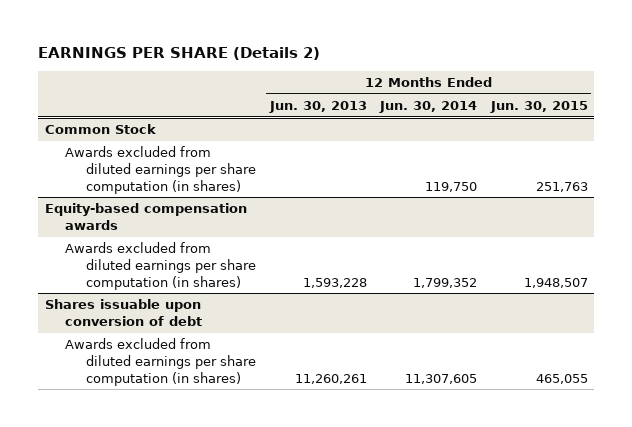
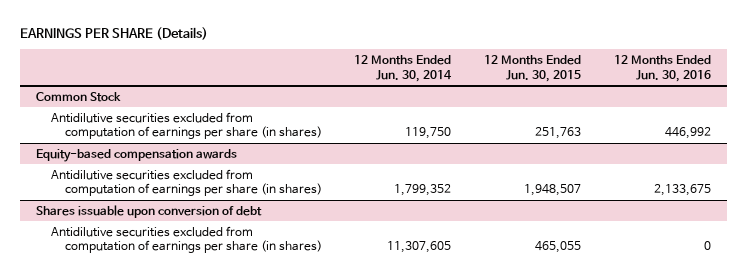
- EARNINGS PER SHARE (Details 2)
+ EARNINGS PER SHARE (Details)
- | 12 Months Ended Jun. 30, 2013 | 12 Months Ended Jun. 30, 2014 | 12 Months Ended Jun. 30, 2015
+ | 12 Months Ended Jun. 30, 2014 | 12 Months Ended Jun. 30, 2015 | 12 Months Ended Jun. 30, 2016
@ Common Stock
- Awards excluded from diluted earnings per share computation (in shares) | | 119,750 | 251,763
+ Antidilutive securities excluded from computation of earnings per share (in shares) | 119,750 | 251,763 | 446,992
@ Equity-based compensation awards
- Awards excluded from diluted earnings per share computation (in shares) | 1,593,228 | 1,799,352 | 1,948,507
+ Antidilutive securities excluded from computation of earnings per share (in shares) | 1,799,352 | 1,948,507 | 2,133,675
@ Shares issuable upon conversion of debt
- Awards excluded from diluted earnings per share computation (in shares) | 11,260,261 | 11,307,605 | 465,055
+ Antidilutive securities excluded from computation of earnings per share (in shares) | 11,307,605 | 465,055 | 0

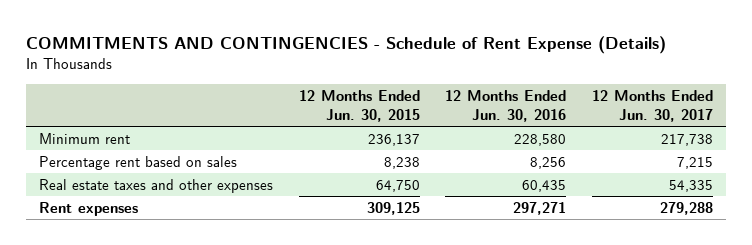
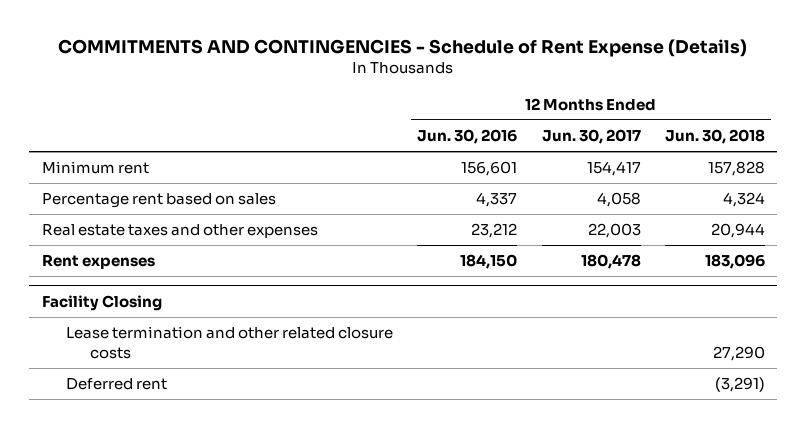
- | 12 Months Ended Jun. 30, 2015 | 12 Months Ended Jun. 30, 2016 | 12 Months Ended Jun. 30, 2017
+ | 12 Months Ended Jun. 30, 2016 | 12 Months Ended Jun. 30, 2017 | 12 Months Ended Jun. 30, 2018
- Minimum rent | 236,137 | 228,580 | 217,738
- Percentage rent based on sales | 8,238 | 8,256 | 7,215
- Real estate taxes and other expenses | 64,750 | 60,435 | 54,335
- Rent expenses | 309,125 | 297,271 | 279,288
+ Minimum rent | 156,601 | 154,417 | 157,828
+ Percentage rent based on sales | 4,337 | 4,058 | 4,324
+ Real estate taxes and other expenses | 23,212 | 22,003 | 20,944
+ Rent expenses | 184,150 | 180,478 | 183,096
+ Facility Closing
+ Lease termination and other related closure costs | | | 27,290
+ Deferred rent | | | (3,291)

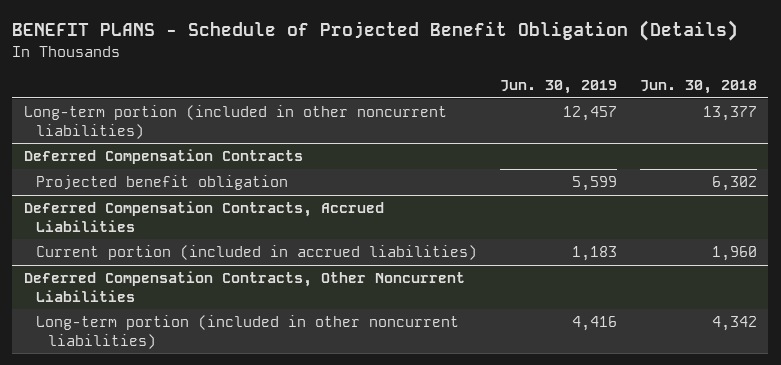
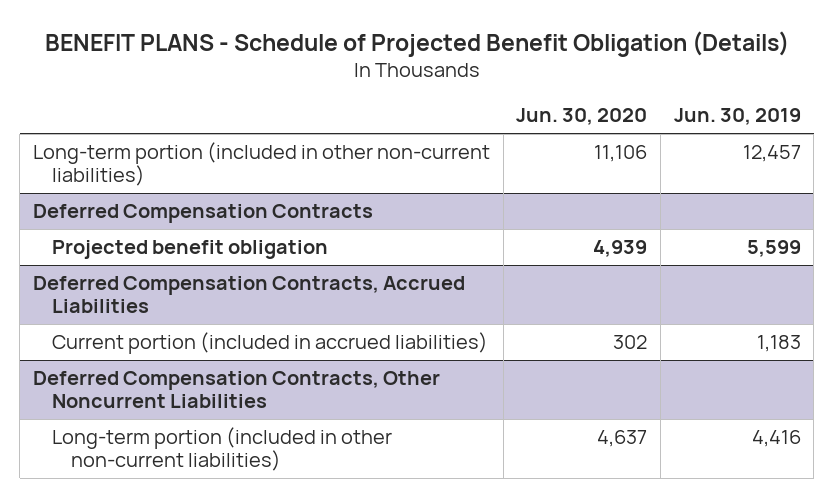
- | Jun. 30, 2019 | Jun. 30, 2018
+ | Jun. 30, 2020 | Jun. 30, 2019
- Long-term portion (included in other noncurrent liabilities) | 12,457 | 13,377
+ Long-term portion (included in other non-current liabilities) | 11,106 | 12,457
@ Deferred Compensation Contracts, Other Noncurrent Liabilities
- Long-term portion (included in other noncurrent liabilities) | 4,416 | 4,342
+ Long-term portion (included in other non-current liabilities) | 4,637 | 4,416

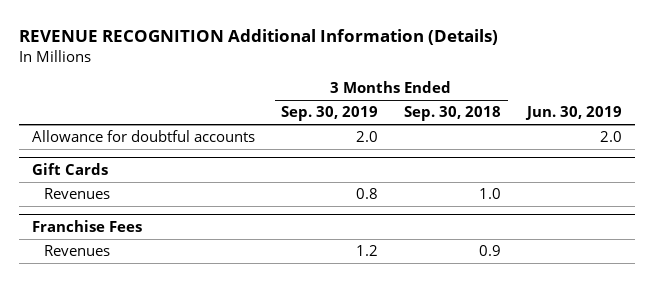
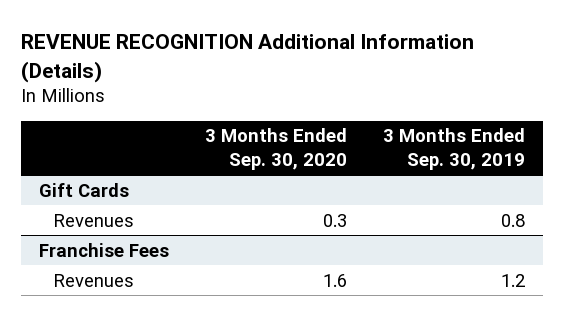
- | 3 Months Ended Sep. 30, 2019 | 3 Months Ended Sep. 30, 2018 | Jun. 30, 2019
+ | 3 Months Ended Sep. 30, 2020 | 3 Months Ended Sep. 30, 2019
- Allowance for doubtful accounts | 2.0 | | 2.0

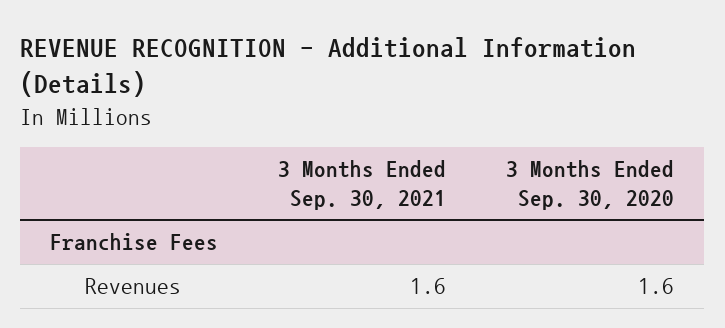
- REVENUE RECOGNITION Additional Information (Details)
+ REVENUE RECOGNITION - Additional Information (Details)
- | 3 Months Ended Sep. 30, 2020 | 3 Months Ended Sep. 30, 2019
+ | 3 Months Ended Sep. 30, 2021 | 3 Months Ended Sep. 30, 2020
- Gift Cards
- Revenues | 0.3 | 0.8

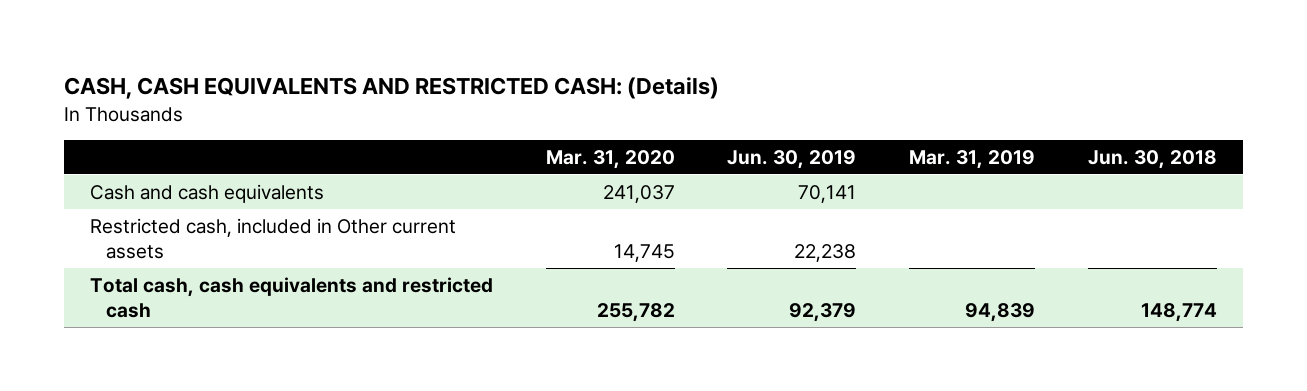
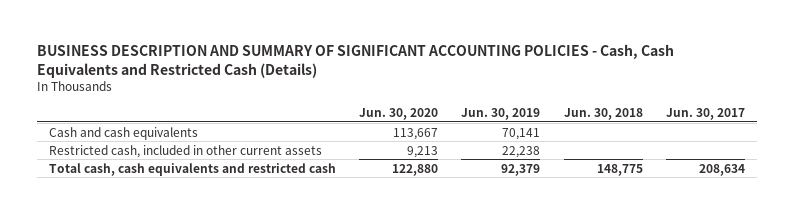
- CASH, CASH EQUIVALENTS AND RESTRICTED CASH: (Details)
+ BUSINESS DESCRIPTION AND SUMMARY OF SIGNIFICANT ACCOUNTING POLICIES - Cash, Cash Equivalents and Restricted Cash (Details)
- | Mar. 31, 2020 | Jun. 30, 2019 | Mar. 31, 2019 | Jun. 30, 2018
+ | Jun. 30, 2020 | Jun. 30, 2019 | Jun. 30, 2018 | Jun. 30, 2017
- Restricted cash, included in Other current assets | 14,745 | 22,238 | |
- Total cash, cash equivalents and restricted cash | 255,782 | 92,379 | 94,839 | 148,774
+ Restricted cash, included in other current assets | 9,213 | 22,238 | |
+ Total cash, cash equivalents and restricted cash | 122,880 | 92,379 | 148,775 | 208,634

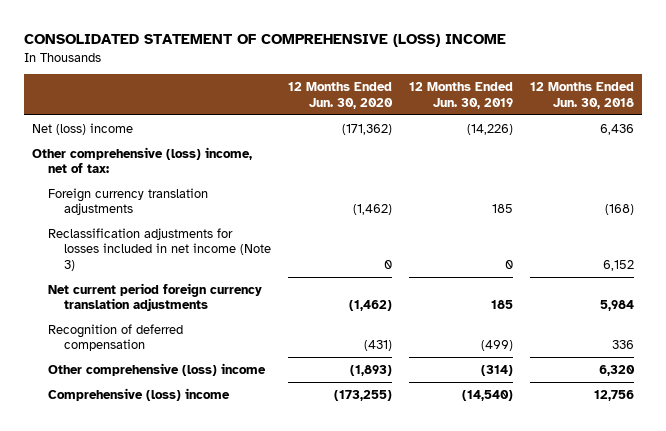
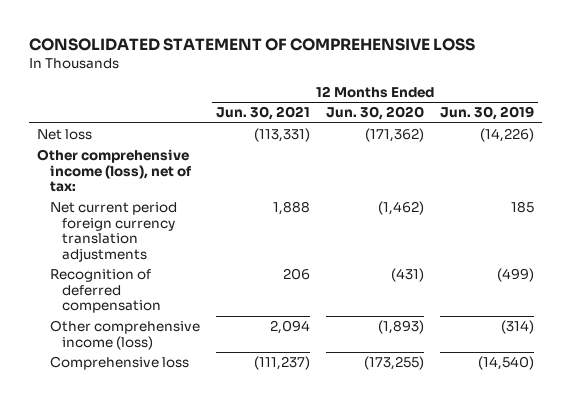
- CONSOLIDATED STATEMENT OF COMPREHENSIVE (LOSS) INCOME
+ CONSOLIDATED STATEMENT OF COMPREHENSIVE LOSS
- | 12 Months Ended Jun. 30, 2020 | 12 Months Ended Jun. 30, 2019 | 12 Months Ended Jun. 30, 2018
+ | 12 Months Ended Jun. 30, 2021 | 12 Months Ended Jun. 30, 2020 | 12 Months Ended Jun. 30, 2019
- Net (loss) income | (171,362) | (14,226) | 6,436
- Other comprehensive (loss) income, net of tax:
- Foreign currency translation adjustments | (1,462) | 185 | (168)
- Reclassification adjustments for losses included in net income (Note 3) | 0 | 0 | 6,152
+ Net loss | (113,331) | (171,362) | (14,226)
+ Other comprehensive income (loss), net of tax:
- Other comprehensive (loss) income | (1,893) | (314) | 6,320
- Comprehensive (loss) income | (173,255) | (14,540) | 12,756
+ Other comprehensive income (loss) | 2,094 | (1,893) | (314)
+ Comprehensive loss | (111,237) | (173,255) | (14,540)

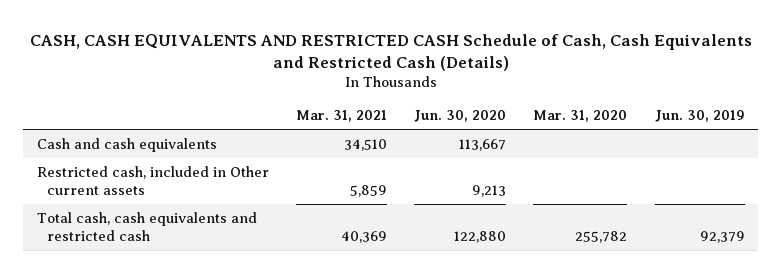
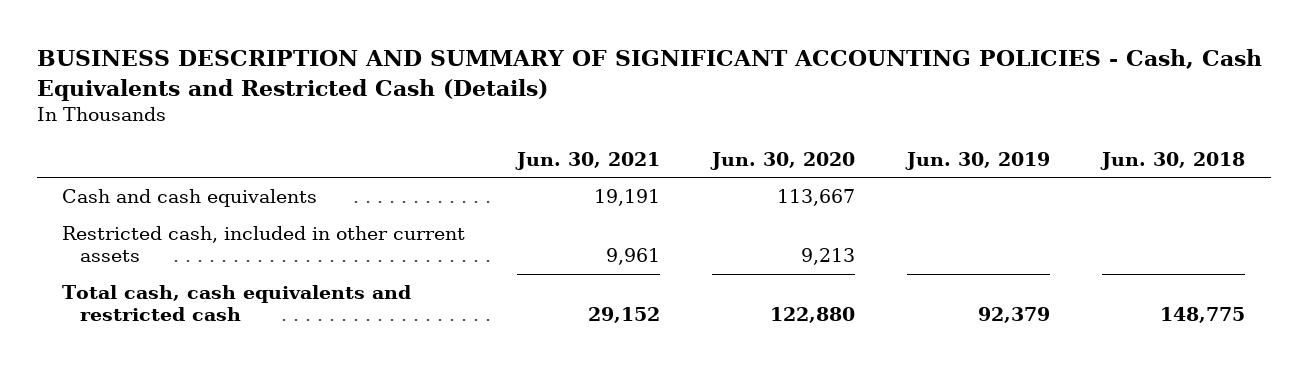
- CASH, CASH EQUIVALENTS AND RESTRICTED CASH Schedule of Cash, Cash Equivalents and Restricted Cash (Details)
+ BUSINESS DESCRIPTION AND SUMMARY OF SIGNIFICANT ACCOUNTING POLICIES - Cash, Cash Equivalents and Restricted Cash (Details)
- | Mar. 31, 2021 | Jun. 30, 2020 | Mar. 31, 2020 | Jun. 30, 2019
+ | Jun. 30, 2021 | Jun. 30, 2020 | Jun. 30, 2019 | Jun. 30, 2018
- Restricted cash, included in Other current assets | 5,859 | 9,213 | |
+ Restricted cash, included in other current assets | 9,961 | 9,213 | |

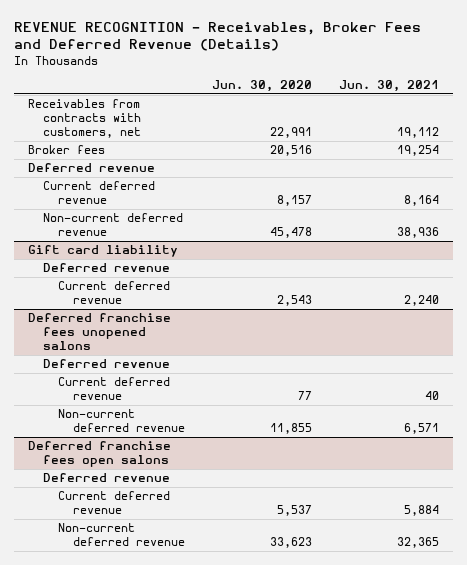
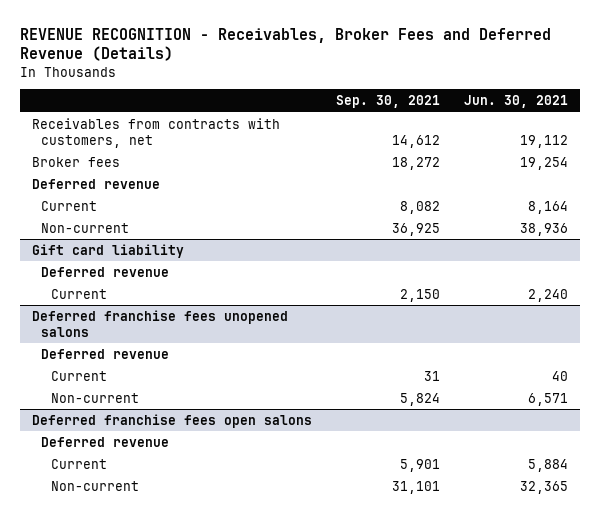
- | Jun. 30, 2020 | Jun. 30, 2021
+ | Sep. 30, 2021 | Jun. 30, 2021
- Current deferred revenue | 8,157 | 8,164
- Non-current deferred revenue | 45,478 | 38,936
+ Current | 8,082 | 8,164
+ Non-current | 36,925 | 38,936
@ Gift card liability
- Current deferred revenue | 2,543 | 2,240
+ Current | 2,150 | 2,240
@ Deferred franchise fees unopened salons
- Current deferred revenue | 77 | 40
- Non-current deferred revenue | 11,855 | 6,571
+ Current | 31 | 40
+ Non-current | 5,824 | 6,571
@ Deferred franchise fees open salons
- Current deferred revenue | 5,537 | 5,884
- Non-current deferred revenue | 33,623 | 32,365
+ Current | 5,901 | 5,884
+ Non-current | 31,101 | 32,365

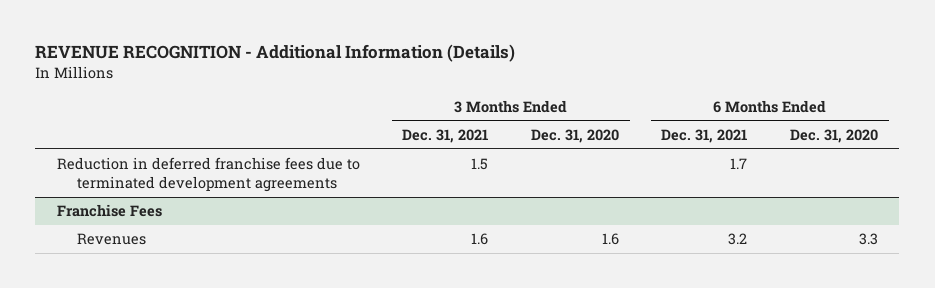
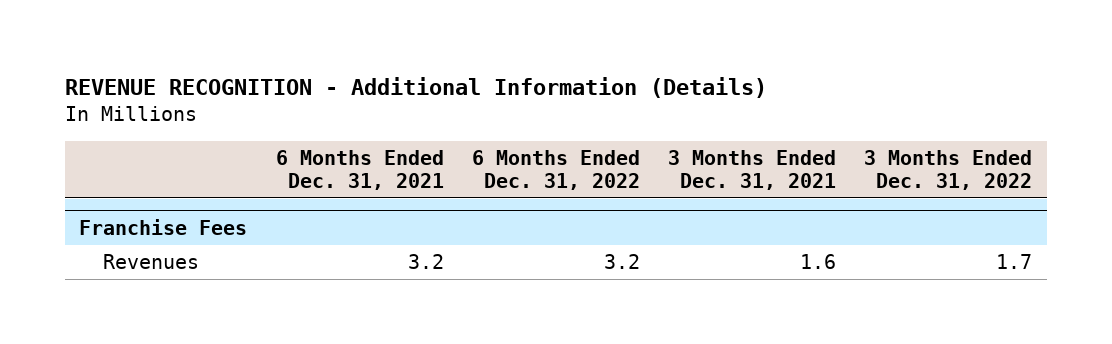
- | 3 Months Ended Dec. 31, 2021 | 3 Months Ended Dec. 31, 2020 | 6 Months Ended Dec. 31, 2021 | 6 Months Ended Dec. 31, 2020
+ | 6 Months Ended Dec. 31, 2021 | 6 Months Ended Dec. 31, 2022 | 3 Months Ended Dec. 31, 2021 | 3 Months Ended Dec. 31, 2022
- Reduction in deferred franchise fees due to terminated development agreements | 1.5 | | 1.7 |

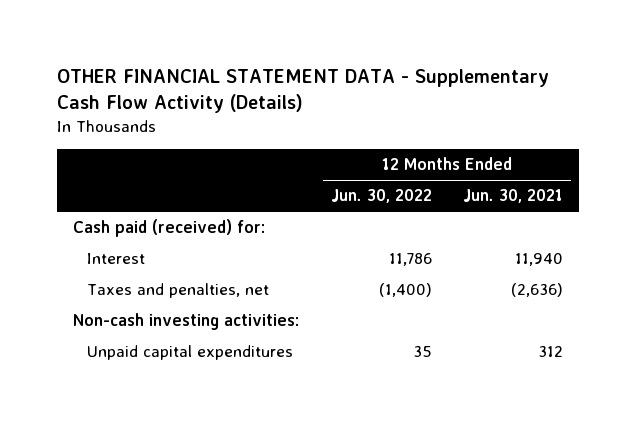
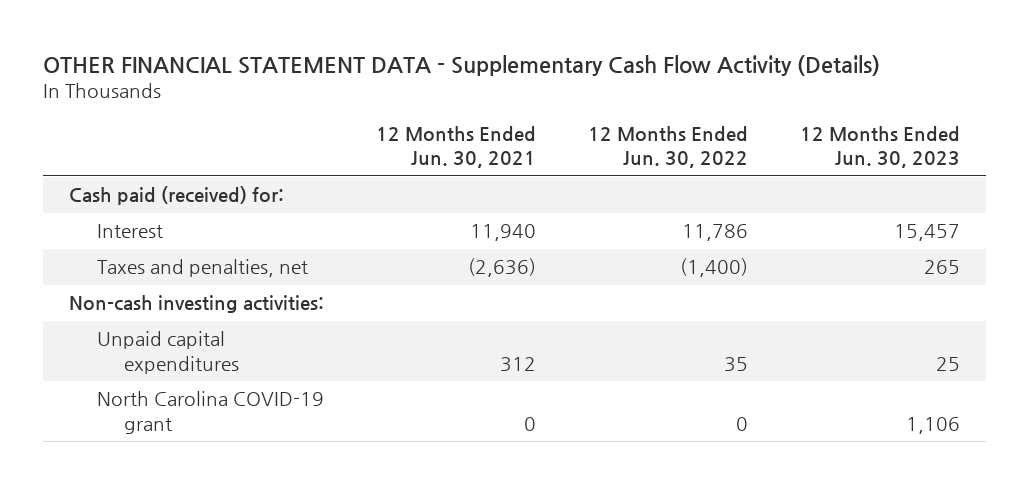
- | 12 Months Ended Jun. 30, 2022 | 12 Months Ended Jun. 30, 2021
+ | 12 Months Ended Jun. 30, 2021 | 12 Months Ended Jun. 30, 2022 | 12 Months Ended Jun. 30, 2023
+ North Carolina COVID-19 grant | 0 | 0 | 1,106

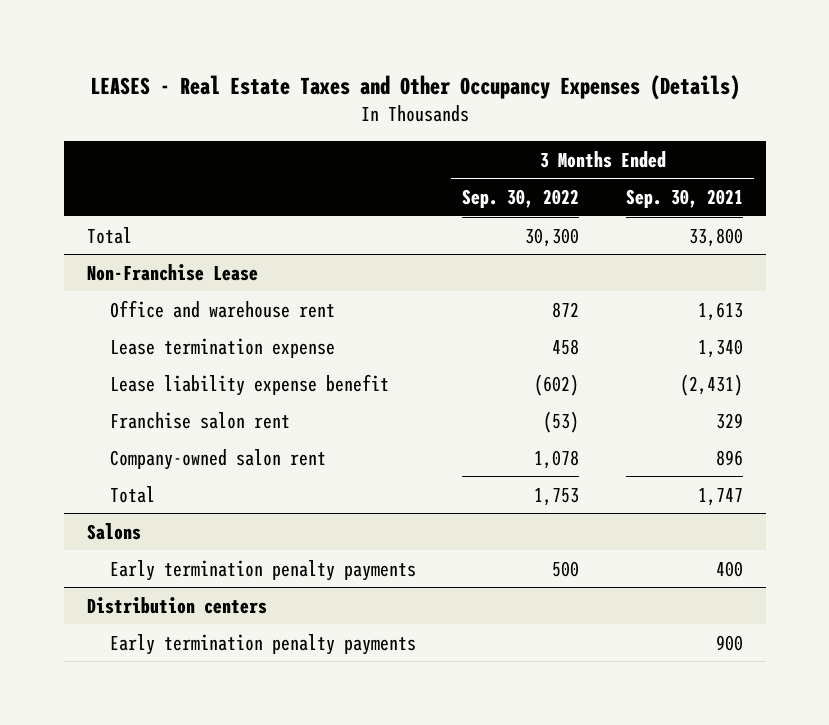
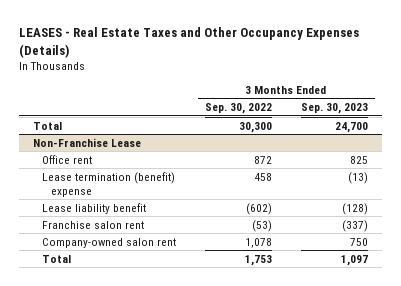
- | 3 Months Ended Sep. 30, 2022 | 3 Months Ended Sep. 30, 2021
+ | 3 Months Ended Sep. 30, 2022 | 3 Months Ended Sep. 30, 2023
@ Non-Franchise Lease
- Office and warehouse rent | 872 | 1,613
- Lease termination expense | 458 | 1,340
- Lease liability expense benefit | (602) | (2,431)
+ Office rent | 872 | 825
+ Lease termination (benefit) expense | 458 | (13)
+ Lease liability benefit | (602) | (128)
- Salons
- Early termination penalty payments | 500 | 400
- Distribution centers
- Early termination penalty payments | | 900

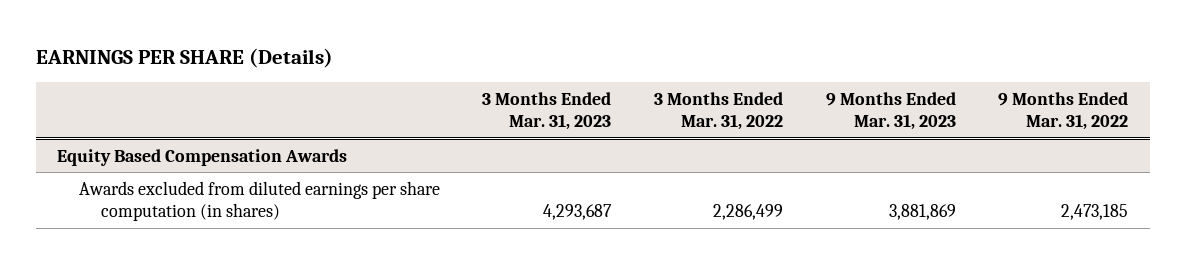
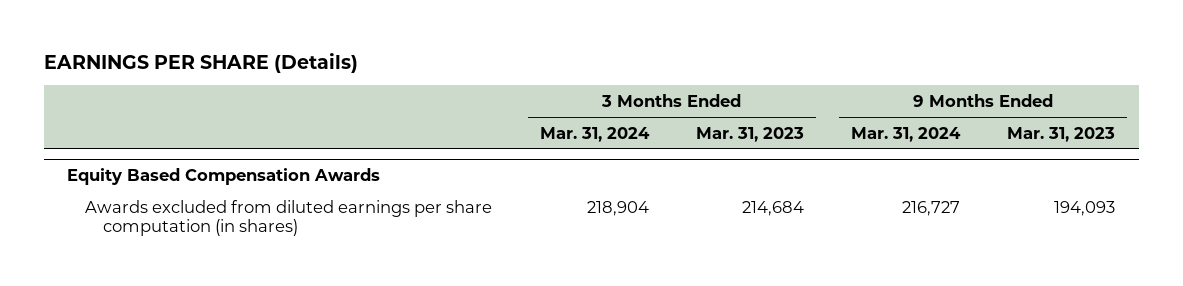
- | 3 Months Ended Mar. 31, 2023 | 3 Months Ended Mar. 31, 2022 | 9 Months Ended Mar. 31, 2023 | 9 Months Ended Mar. 31, 2022
+ | 3 Months Ended Mar. 31, 2024 | 3 Months Ended Mar. 31, 2023 | 9 Months Ended Mar. 31, 2024 | 9 Months Ended Mar. 31, 2023
@ Equity Based Compensation Awards
- Awards excluded from diluted earnings per share computation (in shares) | 4,293,687 | 2,286,499 | 3,881,869 | 2,473,185
+ Awards excluded from diluted earnings per share computation (in shares) | 218,904 | 214,684 | 216,727 | 194,093

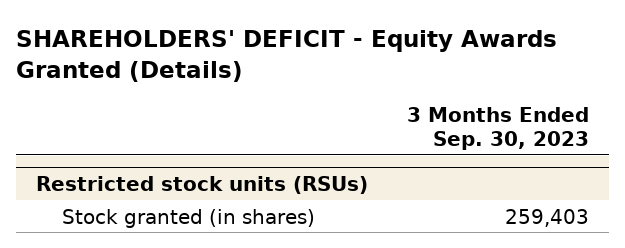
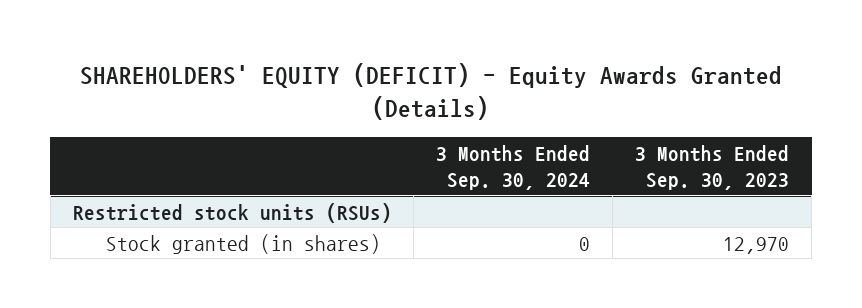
- SHAREHOLDERS' DEFICIT - Equity Awards Granted (Details)
+ SHAREHOLDERS' EQUITY (DEFICIT) - Equity Awards Granted (Details)
- | 3 Months Ended Sep. 30, 2023
+ | 3 Months Ended Sep. 30, 2024 | 3 Months Ended Sep. 30, 2023
@ Restricted stock units (RSUs)
- Stock granted (in shares) | 259,403
+ Stock granted (in shares) | 0 | 12,970

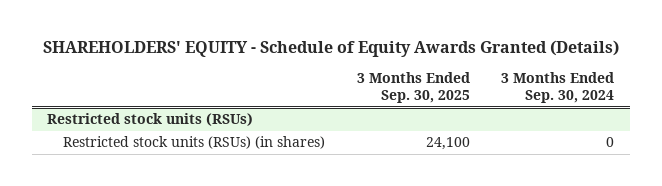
- SHAREHOLDERS' EQUITY (DEFICIT) - Equity Awards Granted (Details)
+ SHAREHOLDERS' EQUITY - Schedule of Equity Awards Granted (Details)
- | 3 Months Ended Sep. 30, 2024 | 3 Months Ended Sep. 30, 2023
+ | 3 Months Ended Sep. 30, 2025 | 3 Months Ended Sep. 30, 2024
@ Restricted stock units (RSUs)
- Stock granted (in shares) | 0 | 12,970
+ Restricted stock units (RSUs) (in shares) | 24,100 | 0

